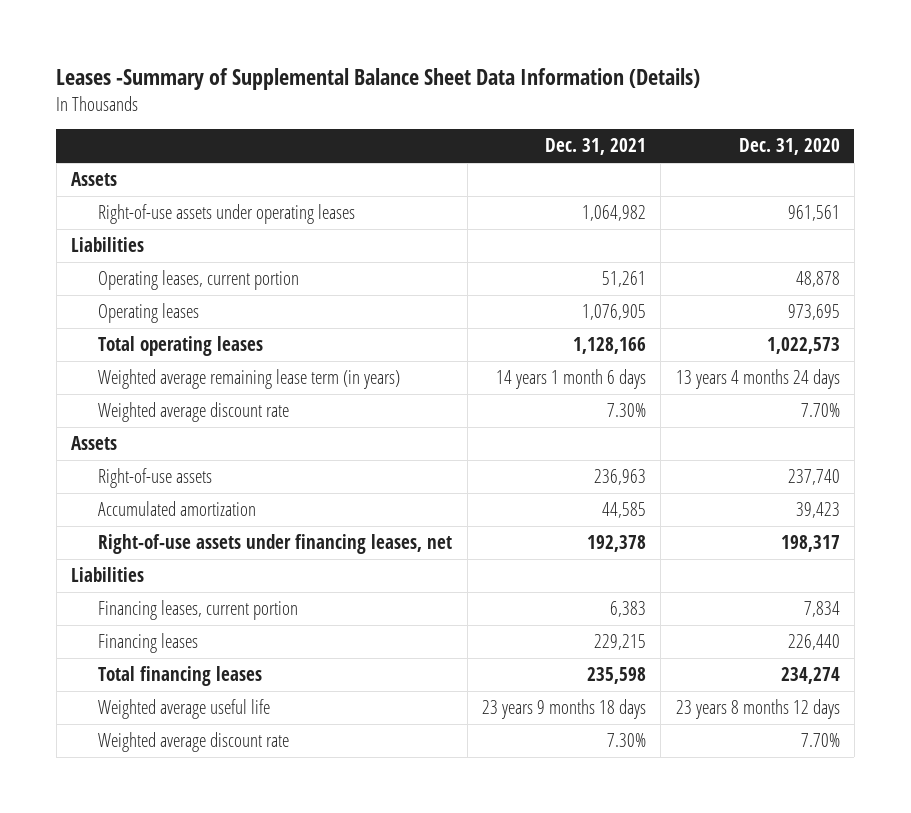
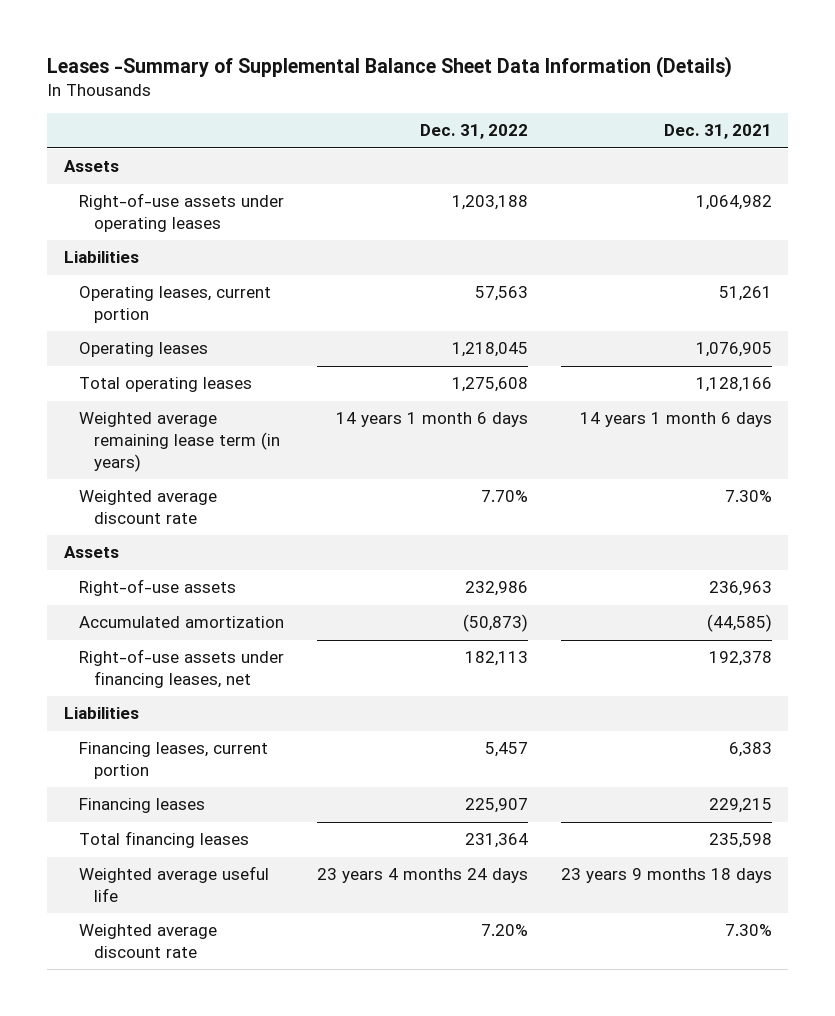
- | Dec. 31, 2021 | Dec. 31, 2020
+ | Dec. 31, 2022 | Dec. 31, 2021
- Accumulated amortization | 44,585 | 39,423
+ Accumulated amortization | (50,873) | (44,585)

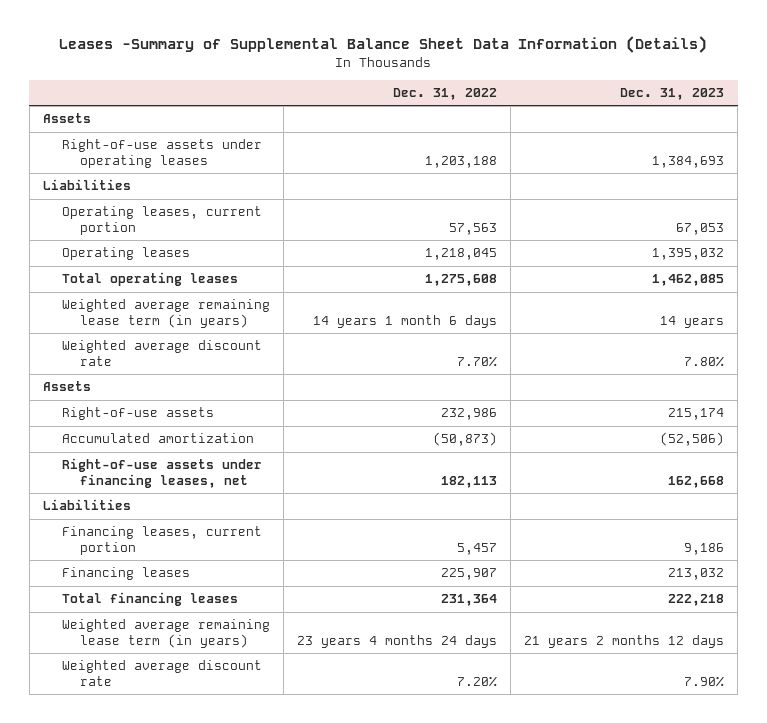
- | Dec. 31, 2022 | Dec. 31, 2021
+ | Dec. 31, 2022 | Dec. 31, 2023
- Weighted average useful life | 23 years 4 months 24 days | 23 years 9 months 18 days
+ Weighted average remaining lease term (in years) | 23 years 4 months 24 days | 21 years 2 months 12 days

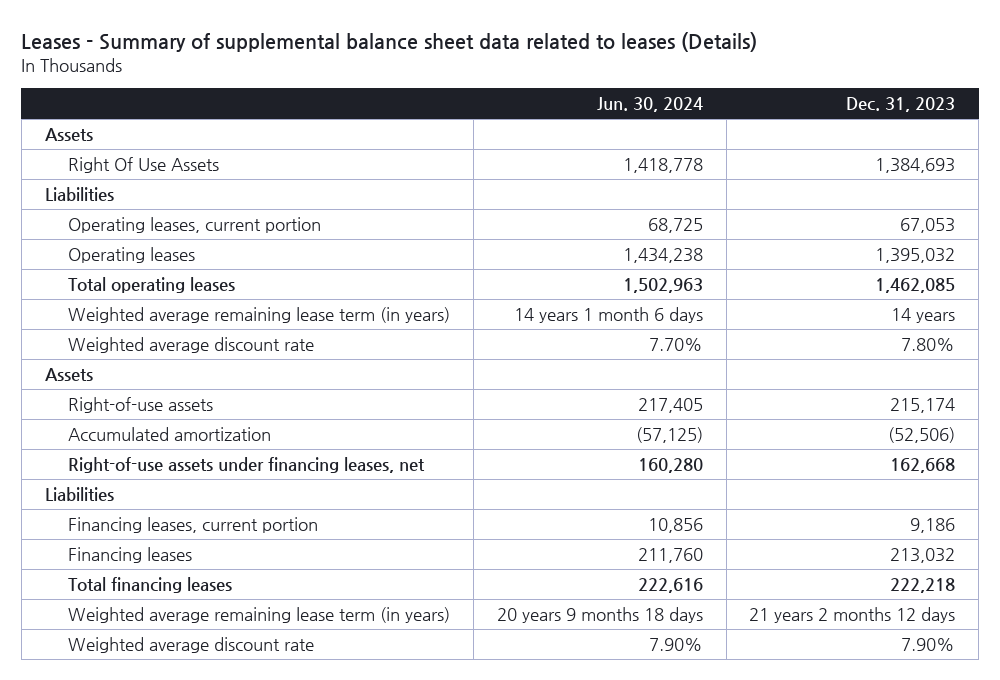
- Leases -Summary of Supplemental Balance Sheet Data Information (Details)
+ Leases - Summary of supplemental balance sheet data related to leases (Details)
- | Dec. 31, 2022 | Dec. 31, 2023
+ | Jun. 30, 2024 | Dec. 31, 2023
- Right-of-use assets under operating leases | 1,203,188 | 1,384,693
+ Right Of Use Assets | 1,418,778 | 1,384,693

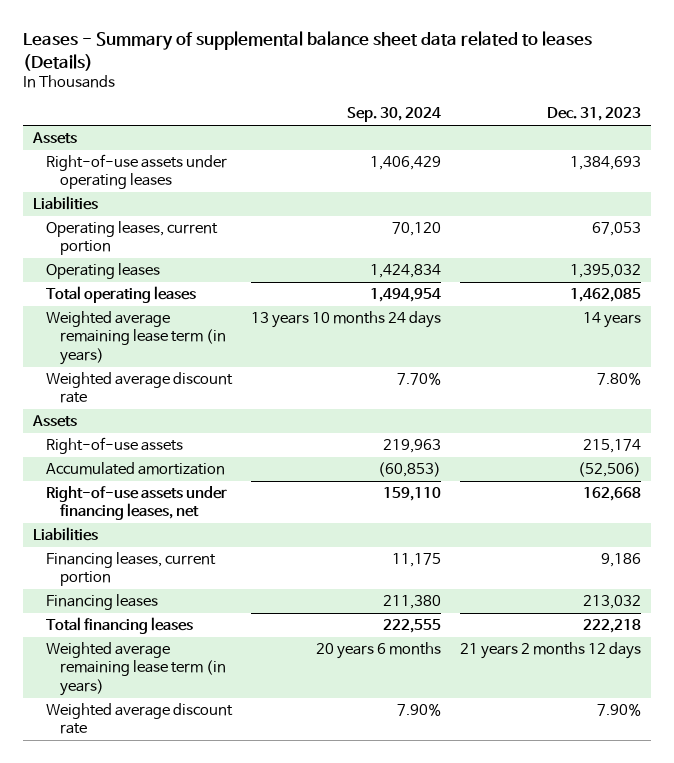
- | Jun. 30, 2024 | Dec. 31, 2023
+ | Sep. 30, 2024 | Dec. 31, 2023
- Right Of Use Assets | 1,418,778 | 1,384,693
+ Right-of-use assets under operating leases | 1,406,429 | 1,384,693

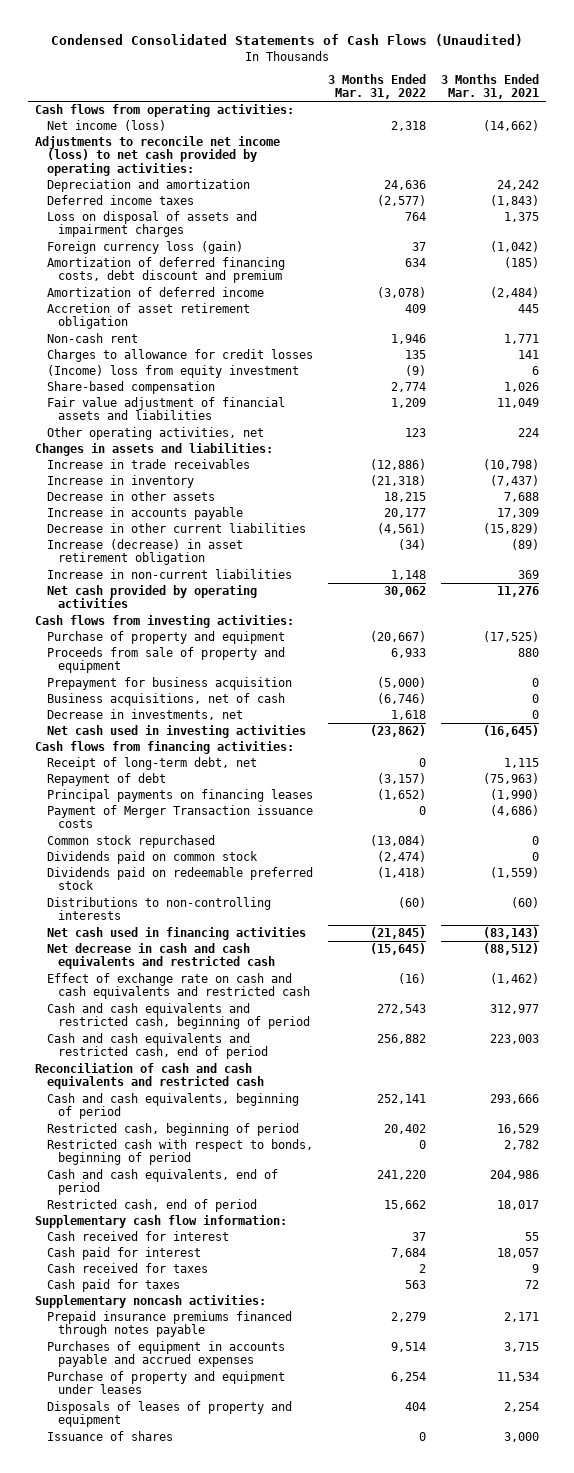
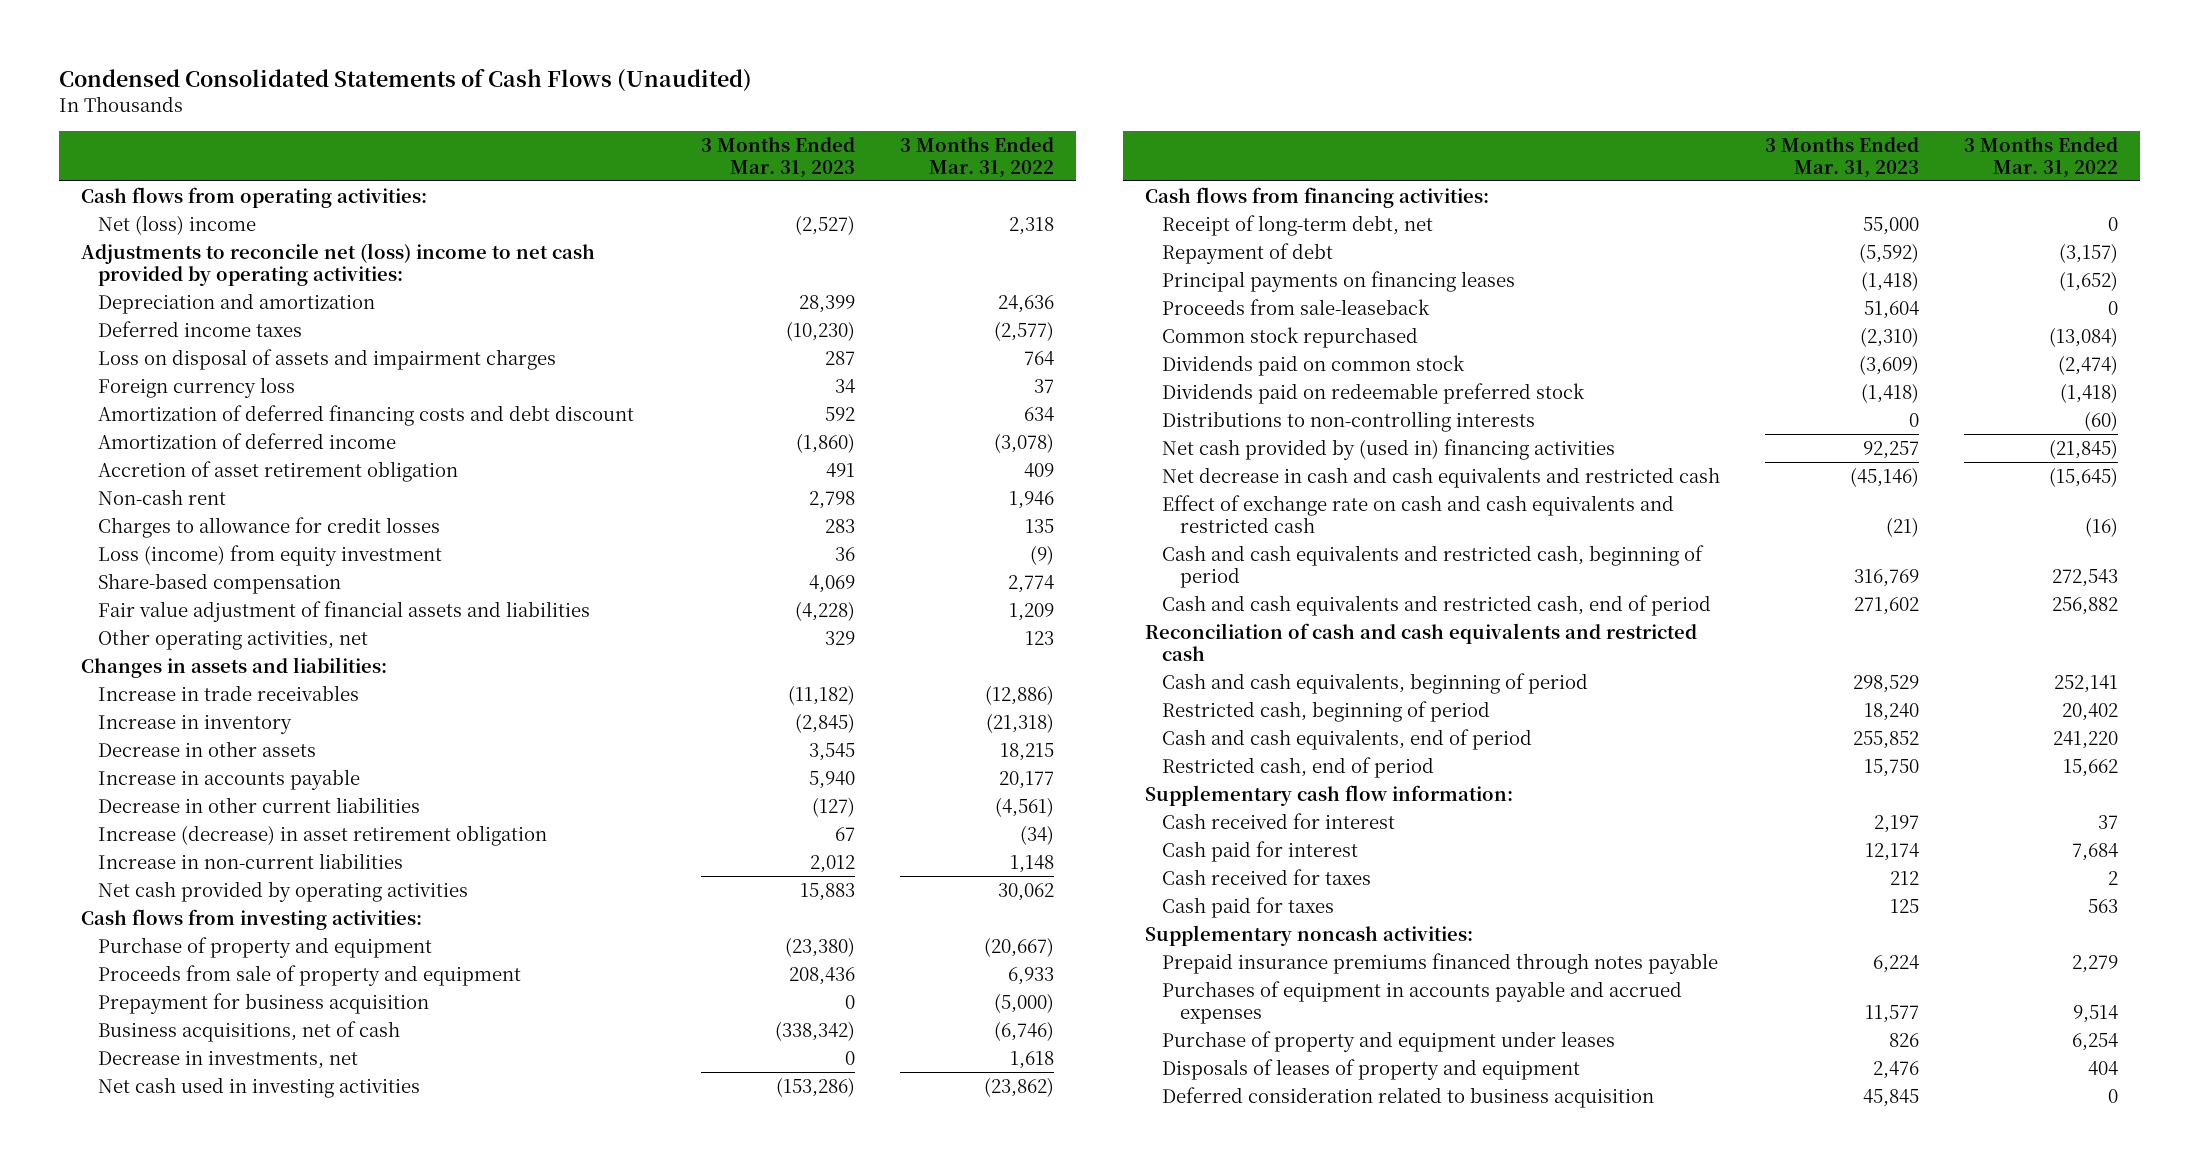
- | 3 Months Ended Mar. 31, 2022 | 3 Months Ended Mar. 31, 2021
+ | 3 Months Ended Mar. 31, 2023 | 3 Months Ended Mar. 31, 2022
- Net income (loss) | 2,318 | (14,662)
- Adjustments to reconcile net income (loss) to net cash provided by operating activities:
+ Net (loss) income | (2,527) | 2,318
+ Adjustments to reconcile net (loss) income to net cash provided by operating activities:
- Foreign currency loss (gain) | 37 | (1,042)
- Amortization of deferred financing costs, debt discount and premium | 634 | (185)
+ Foreign currency loss | 34 | 37
+ Amortization of deferred financing costs and debt discount | 592 | 634
- (Income) loss from equity investment | (9) | 6
+ Loss (income) from equity investment | 36 | (9)
- Payment of Merger Transaction issuance costs | 0 | (4,686)
+ Proceeds from sale-leaseback | 51,604 | 0
- Net cash used in financing activities | (21,845) | (83,143)
+ Net cash provided by (used in) financing activities | 92,257 | (21,845)
- Restricted cash with respect to bonds, beginning of period | 0 | 2,782
- Issuance of shares | 0 | 3,000
+ Deferred consideration related to business acquisition | 45,845 | 0

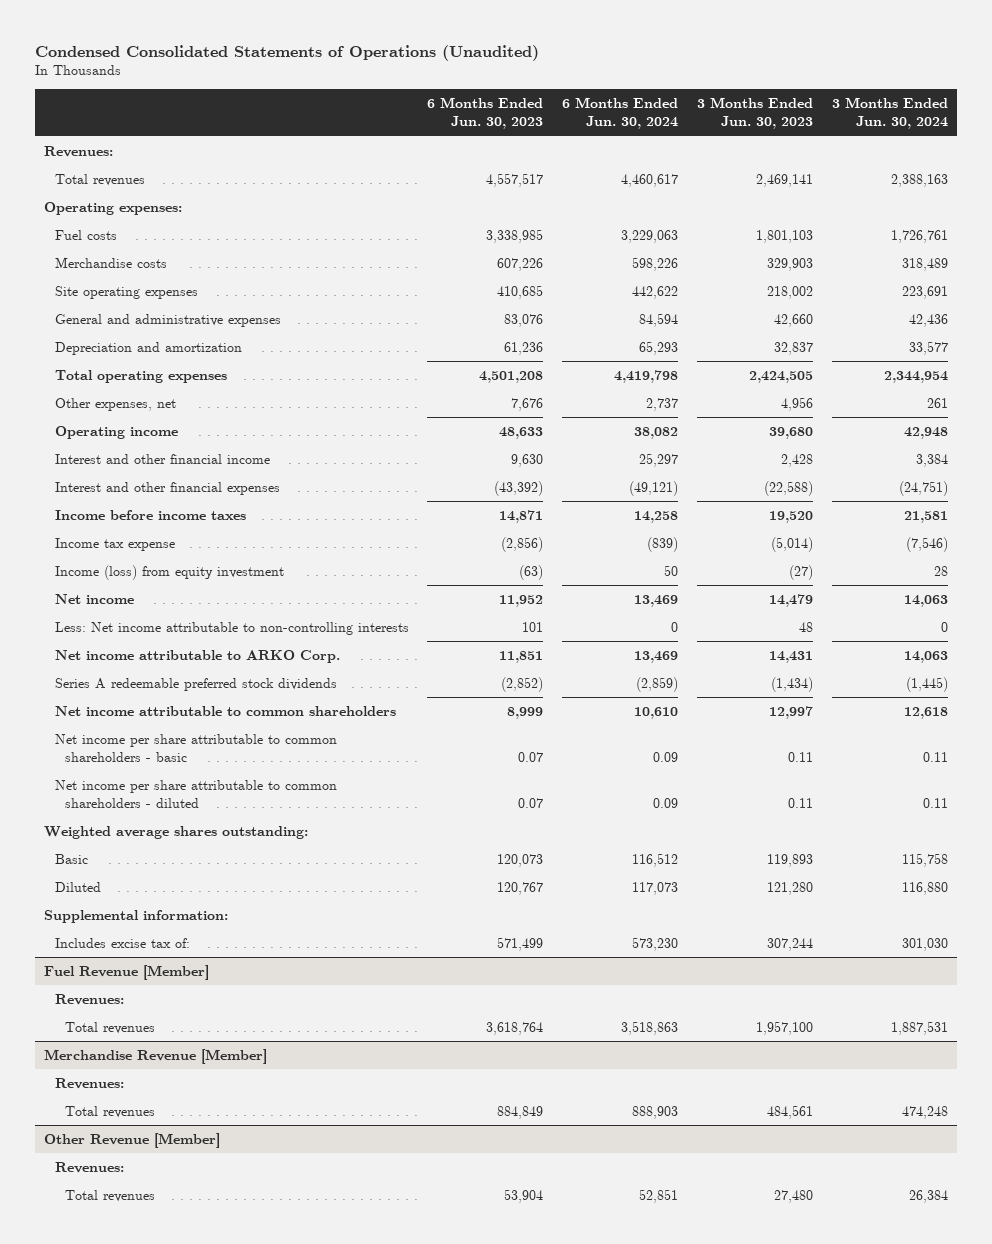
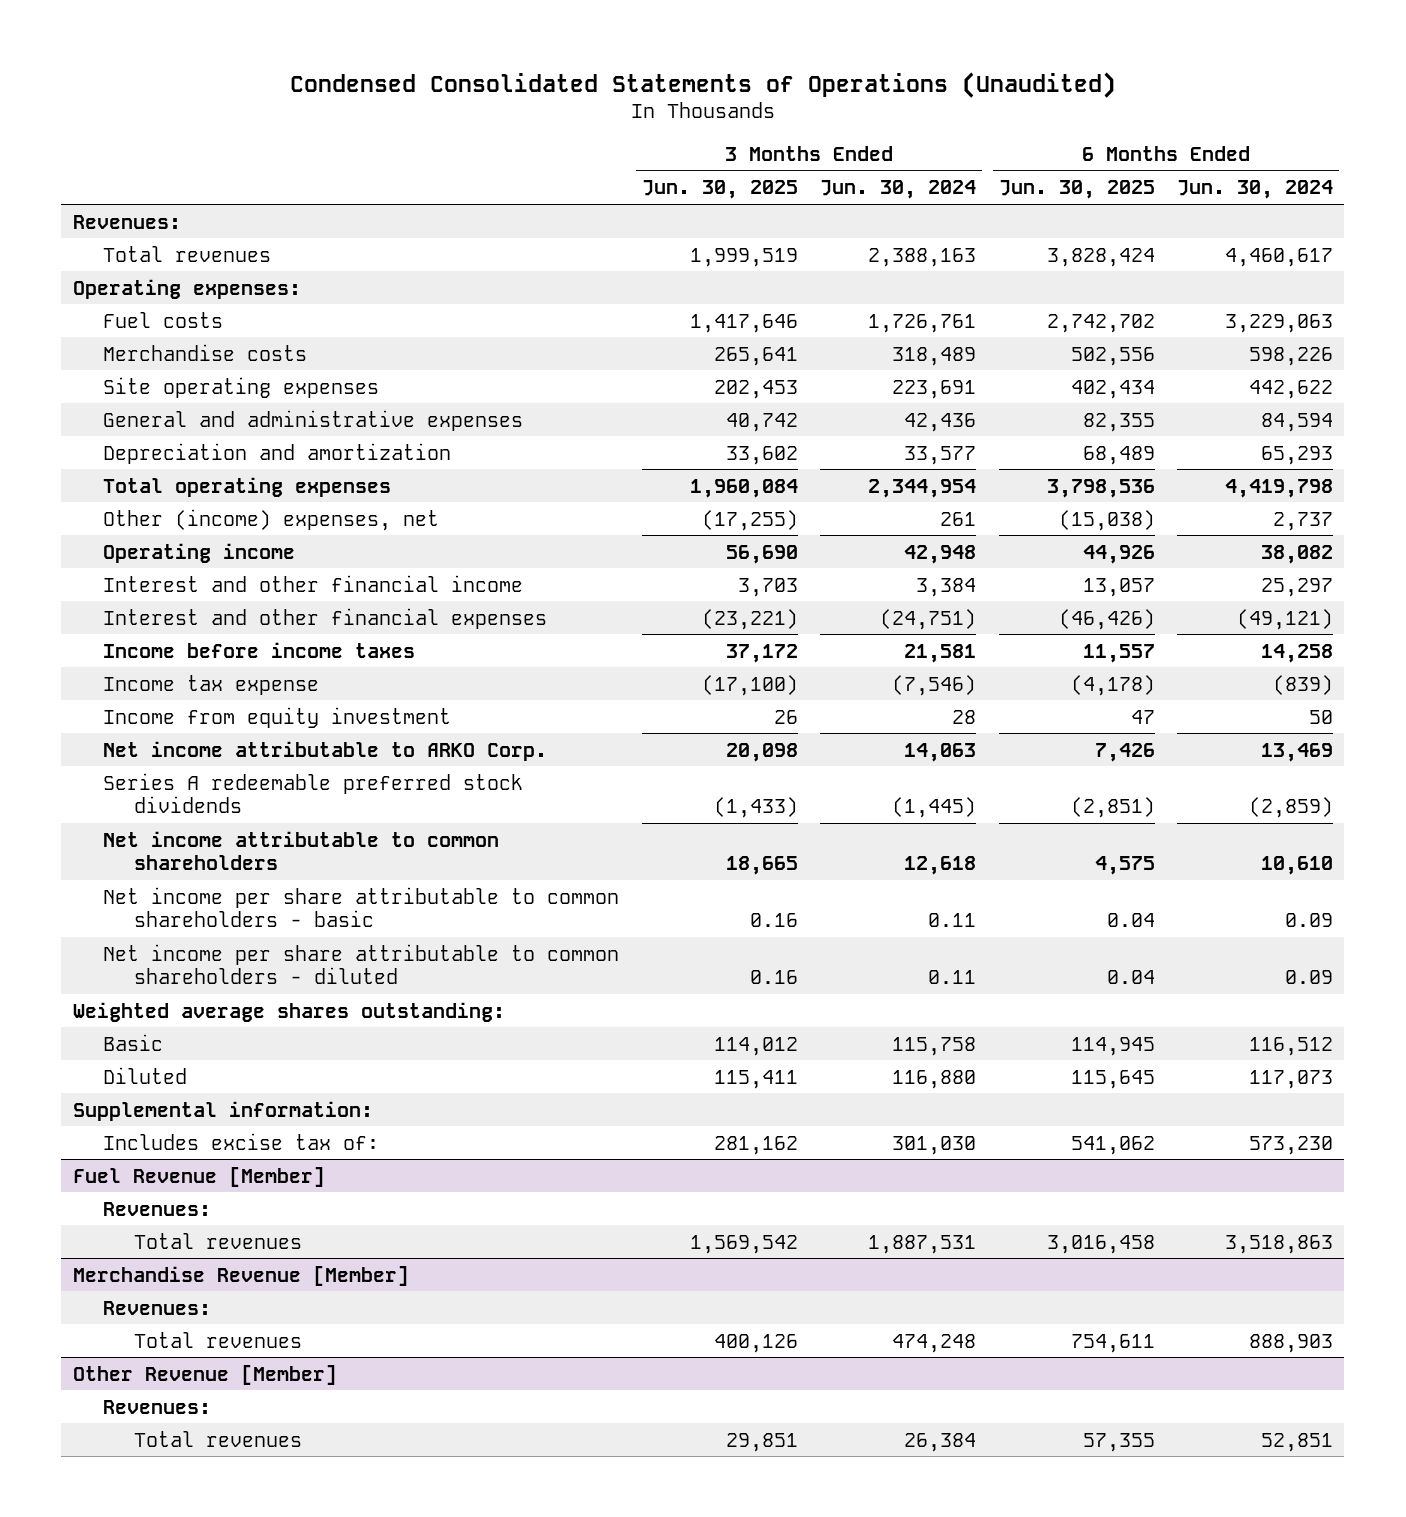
- | 6 Months Ended Jun. 30, 2023 | 6 Months Ended Jun. 30, 2024 | 3 Months Ended Jun. 30, 2023 | 3 Months Ended Jun. 30, 2024
+ | 3 Months Ended Jun. 30, 2025 | 3 Months Ended Jun. 30, 2024 | 6 Months Ended Jun. 30, 2025 | 6 Months Ended Jun. 30, 2024
- Other expenses, net | 7,676 | 2,737 | 4,956 | 261
+ Other (income) expenses, net | (17,255) | 261 | (15,038) | 2,737
- Income (loss) from equity investment | (63) | 50 | (27) | 28
- Net income | 11,952 | 13,469 | 14,479 | 14,063
- Less: Net income attributable to non-controlling interests | 101 | 0 | 48 | 0
+ Income from equity investment | 26 | 28 | 47 | 50

